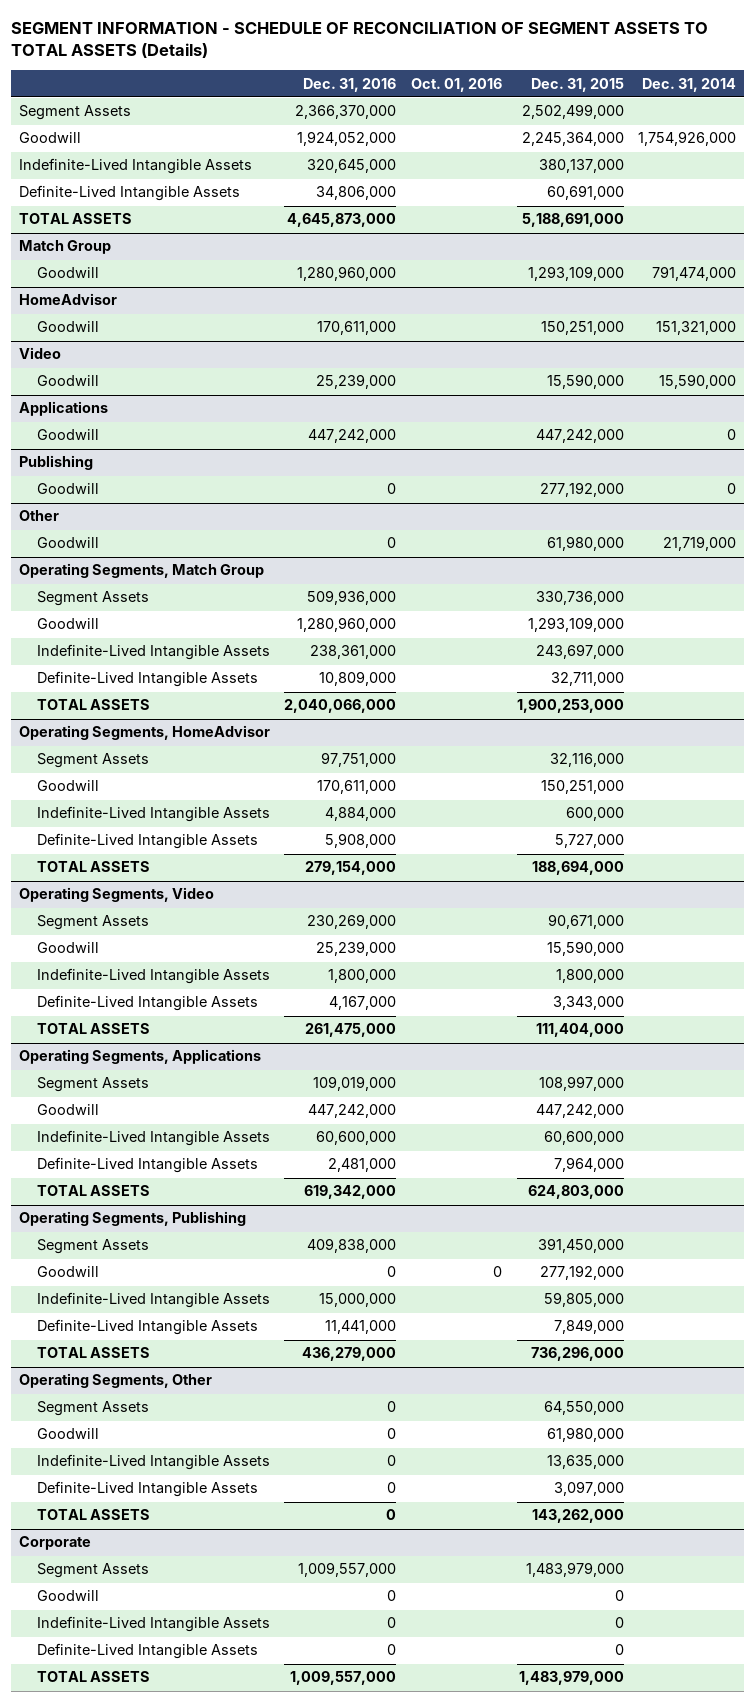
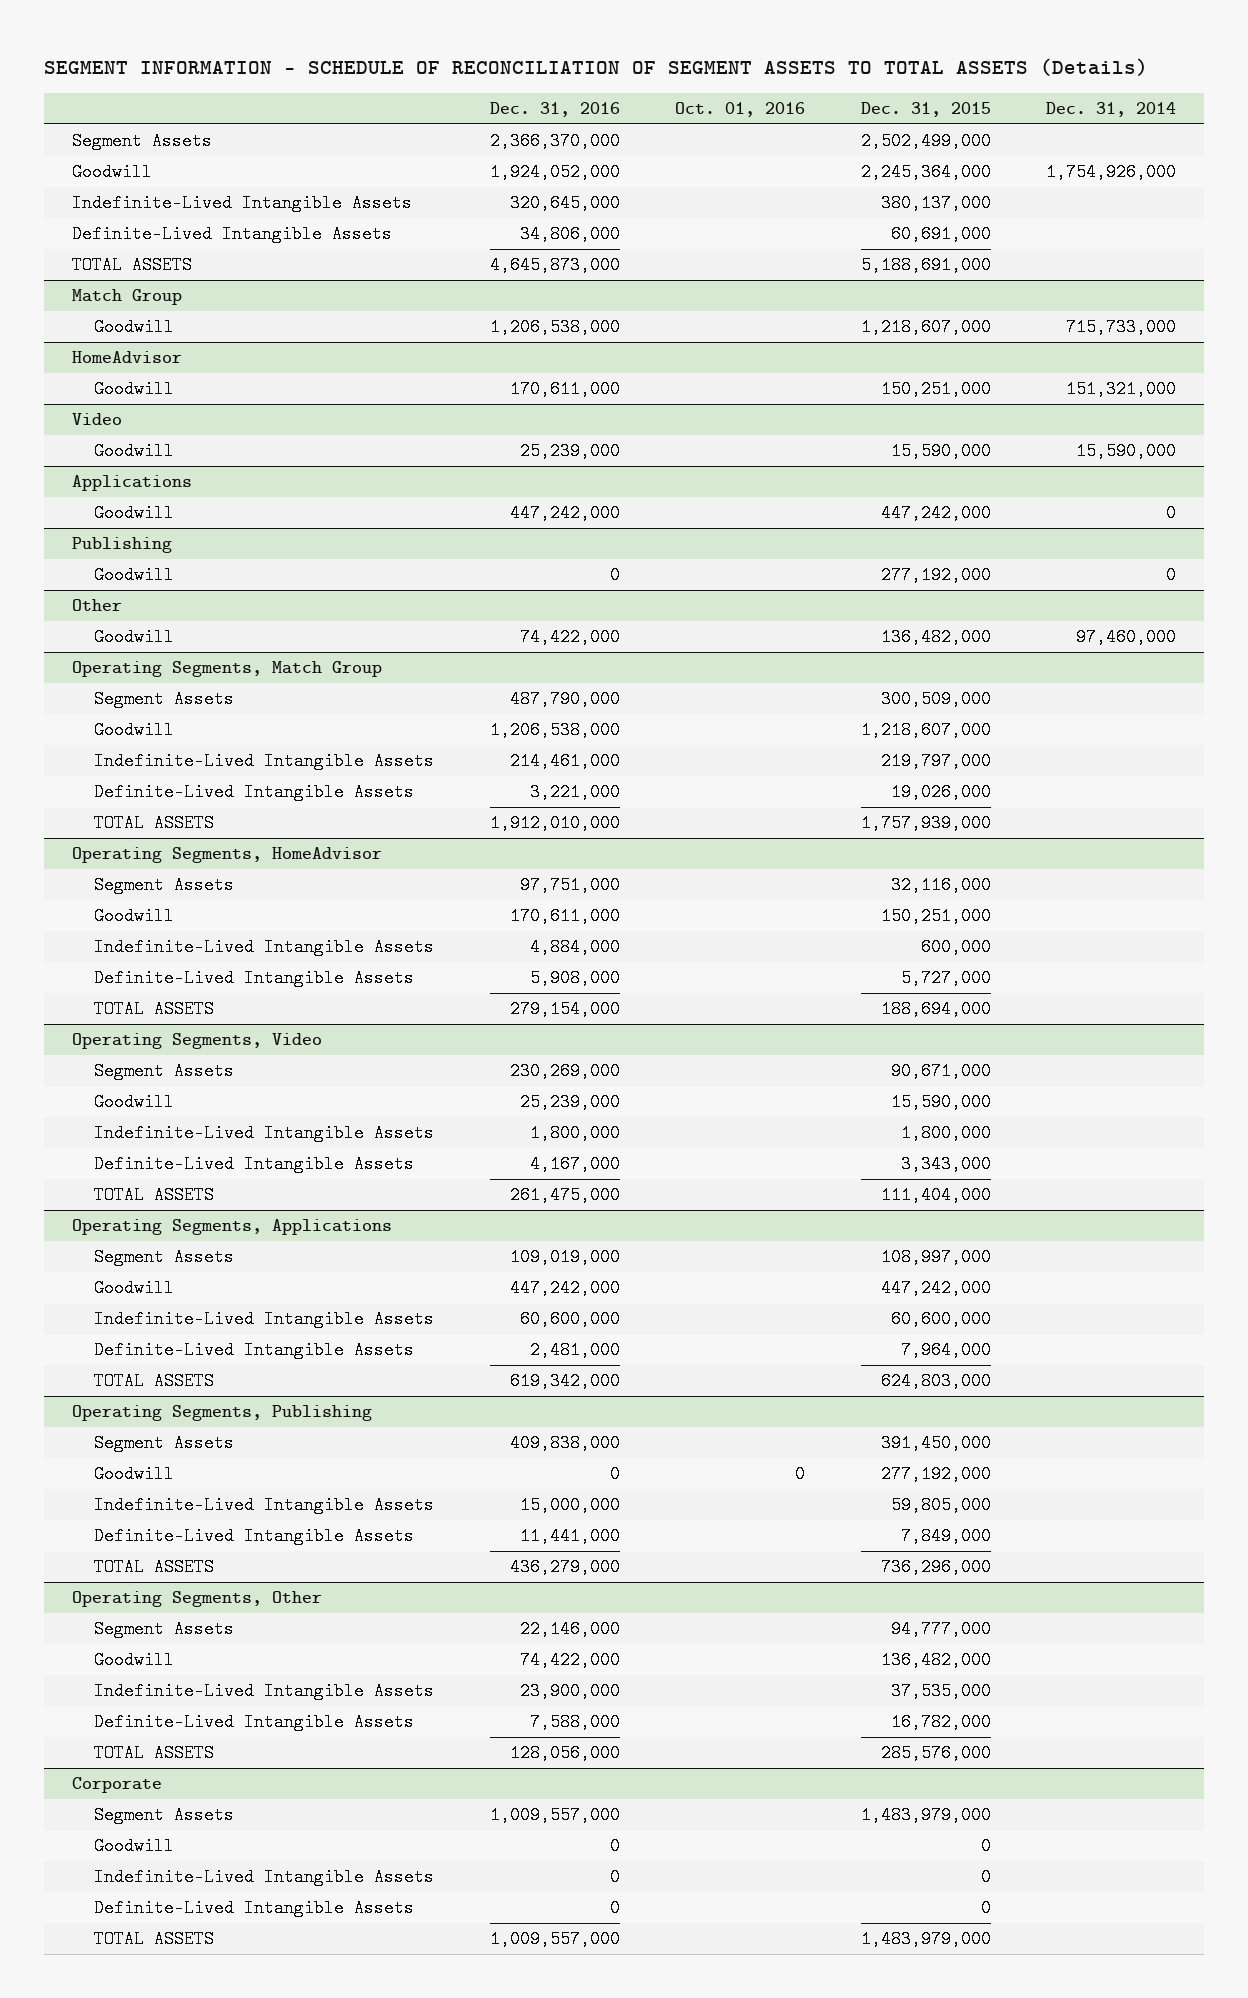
@ Match Group
- Goodwill | 1,280,960,000 | | 1,293,109,000 | 791,474,000
+ Goodwill | 1,206,538,000 | | 1,218,607,000 | 715,733,000
@ Other
- Goodwill | 0 | | 61,980,000 | 21,719,000
+ Goodwill | 74,422,000 | | 136,482,000 | 97,460,000
@ Operating Segments, Match Group
- Segment Assets | 509,936,000 | | 330,736,000 |
- Goodwill | 1,280,960,000 | | 1,293,109,000 |
- Indefinite-Lived Intangible Assets | 238,361,000 | | 243,697,000 |
- Definite-Lived Intangible Assets | 10,809,000 | | 32,711,000 |
- TOTAL ASSETS | 2,040,066,000 | | 1,900,253,000 |
+ Segment Assets | 487,790,000 | | 300,509,000 |
+ Goodwill | 1,206,538,000 | | 1,218,607,000 |
+ Indefinite-Lived Intangible Assets | 214,461,000 | | 219,797,000 |
+ Definite-Lived Intangible Assets | 3,221,000 | | 19,026,000 |
+ TOTAL ASSETS | 1,912,010,000 | | 1,757,939,000 |
@ Operating Segments, Other
- Segment Assets | 0 | | 64,550,000 |
- Goodwill | 0 | | 61,980,000 |
- Indefinite-Lived Intangible Assets | 0 | | 13,635,000 |
- Definite-Lived Intangible Assets | 0 | | 3,097,000 |
- TOTAL ASSETS | 0 | | 143,262,000 |
+ Segment Assets | 22,146,000 | | 94,777,000 |
+ Goodwill | 74,422,000 | | 136,482,000 |
+ Indefinite-Lived Intangible Assets | 23,900,000 | | 37,535,000 |
+ Definite-Lived Intangible Assets | 7,588,000 | | 16,782,000 |
+ TOTAL ASSETS | 128,056,000 | | 285,576,000 |

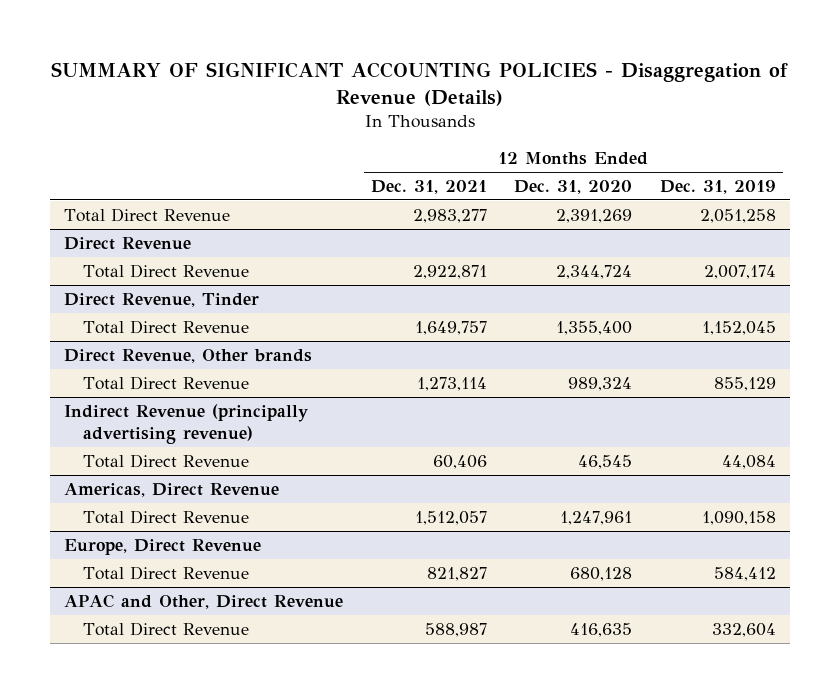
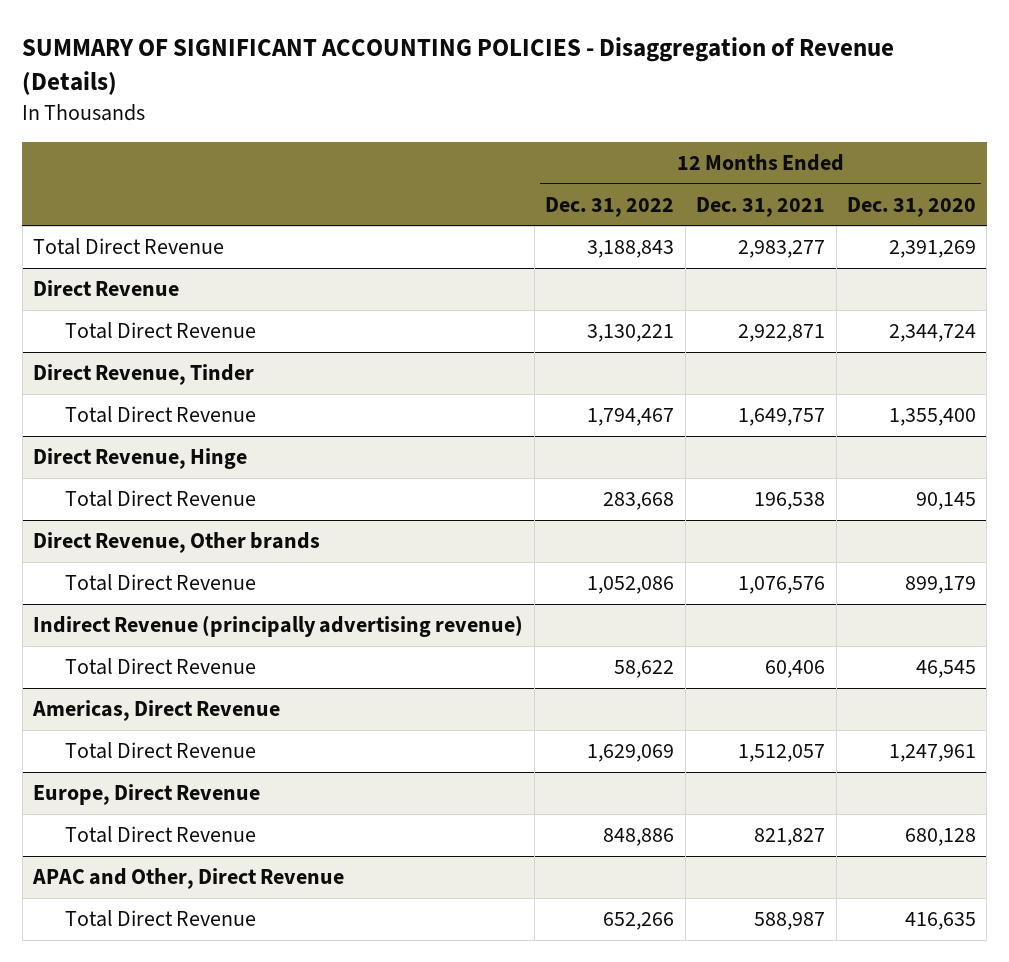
- | 12 Months Ended Dec. 31, 2021 | 12 Months Ended Dec. 31, 2020 | 12 Months Ended Dec. 31, 2019
+ | 12 Months Ended Dec. 31, 2022 | 12 Months Ended Dec. 31, 2021 | 12 Months Ended Dec. 31, 2020
+ Direct Revenue, Hinge
+ Total Direct Revenue | 283,668 | 196,538 | 90,145
@ Direct Revenue, Other brands
- Total Direct Revenue | 1,273,114 | 989,324 | 855,129
+ Total Direct Revenue | 1,052,086 | 1,076,576 | 899,179

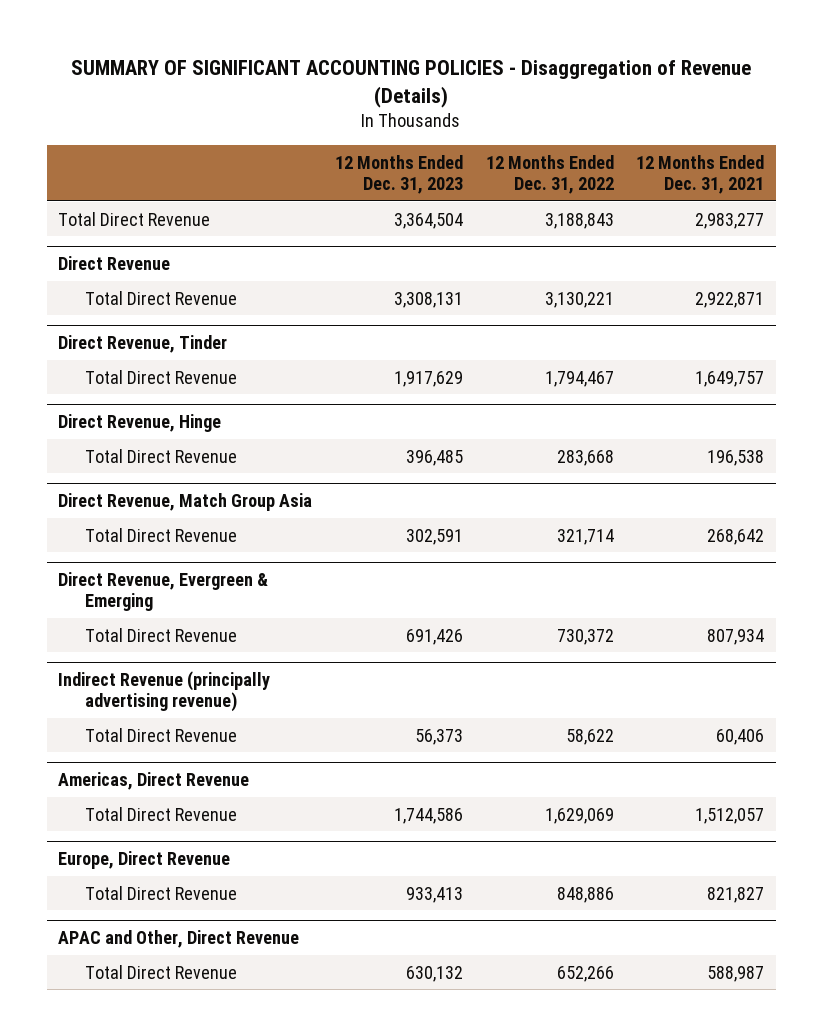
- | 12 Months Ended Dec. 31, 2022 | 12 Months Ended Dec. 31, 2021 | 12 Months Ended Dec. 31, 2020
+ | 12 Months Ended Dec. 31, 2023 | 12 Months Ended Dec. 31, 2022 | 12 Months Ended Dec. 31, 2021
- Direct Revenue, Other brands
- Total Direct Revenue | 1,052,086 | 1,076,576 | 899,179
+ Direct Revenue, Match Group Asia
+ Total Direct Revenue | 302,591 | 321,714 | 268,642
+ Direct Revenue, Evergreen & Emerging
+ Total Direct Revenue | 691,426 | 730,372 | 807,934

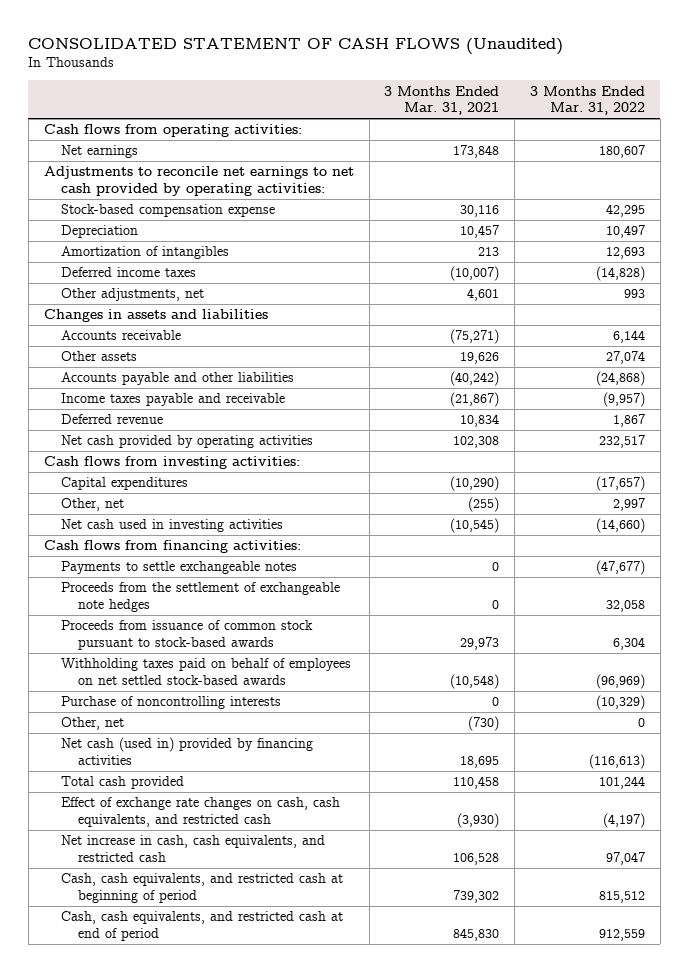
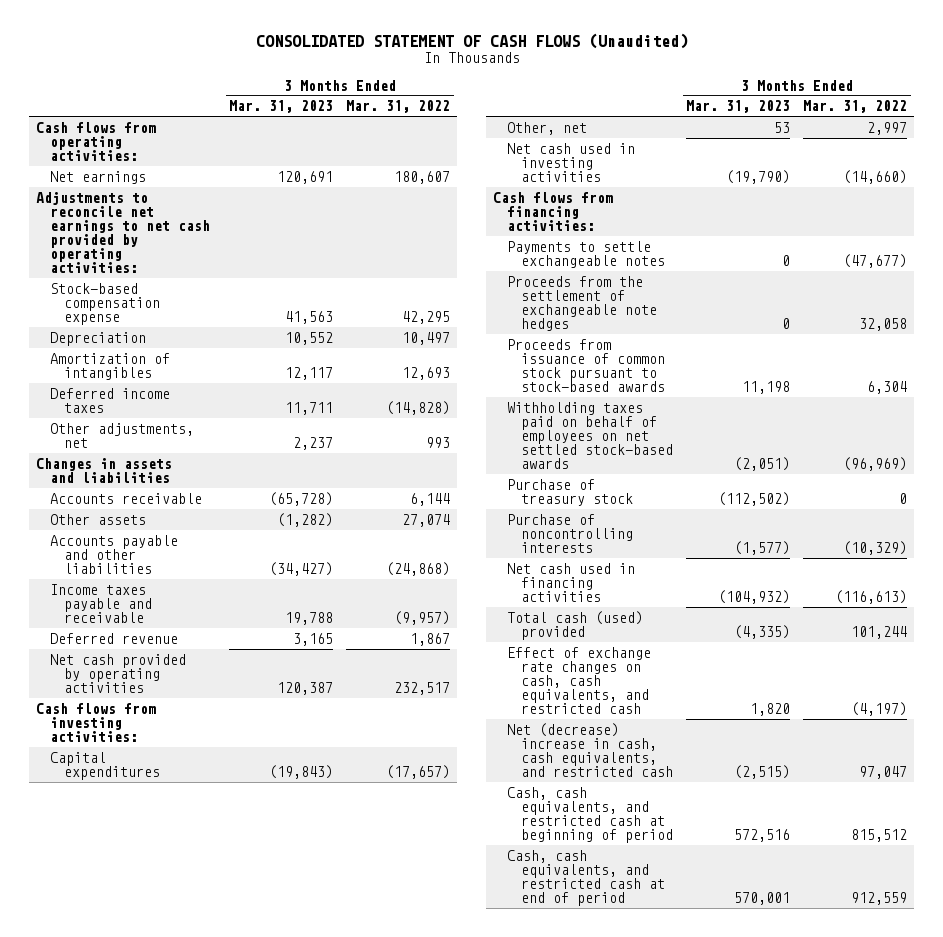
- | 3 Months Ended Mar. 31, 2021 | 3 Months Ended Mar. 31, 2022
+ | 3 Months Ended Mar. 31, 2023 | 3 Months Ended Mar. 31, 2022
+ Purchase of treasury stock | (112,502) | 0
- Other, net | (730) | 0
- Net cash (used in) provided by financing activities | 18,695 | (116,613)
- Total cash provided | 110,458 | 101,244
+ Net cash used in financing activities | (104,932) | (116,613)
+ Total cash (used) provided | (4,335) | 101,244
- Net increase in cash, cash equivalents, and restricted cash | 106,528 | 97,047
+ Net (decrease) increase in cash, cash equivalents, and restricted cash | (2,515) | 97,047

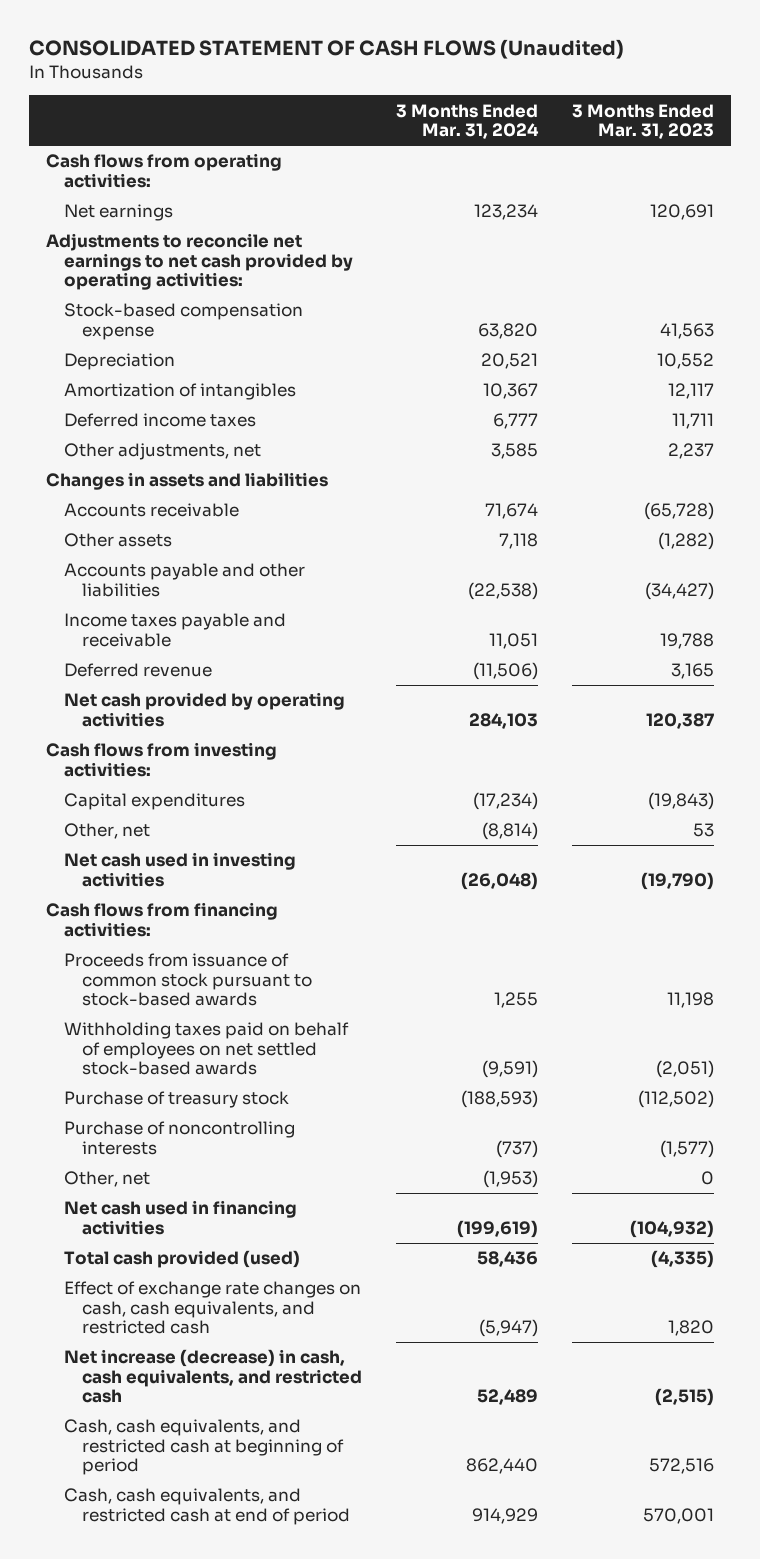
- | 3 Months Ended Mar. 31, 2023 | 3 Months Ended Mar. 31, 2022
+ | 3 Months Ended Mar. 31, 2024 | 3 Months Ended Mar. 31, 2023
- Payments to settle exchangeable notes | 0 | (47,677)
- Proceeds from the settlement of exchangeable note hedges | 0 | 32,058
+ Other, net | (1,953) | 0
- Total cash (used) provided | (4,335) | 101,244
+ Total cash provided (used) | 58,436 | (4,335)
- Net (decrease) increase in cash, cash equivalents, and restricted cash | (2,515) | 97,047
+ Net increase (decrease) in cash, cash equivalents, and restricted cash | 52,489 | (2,515)

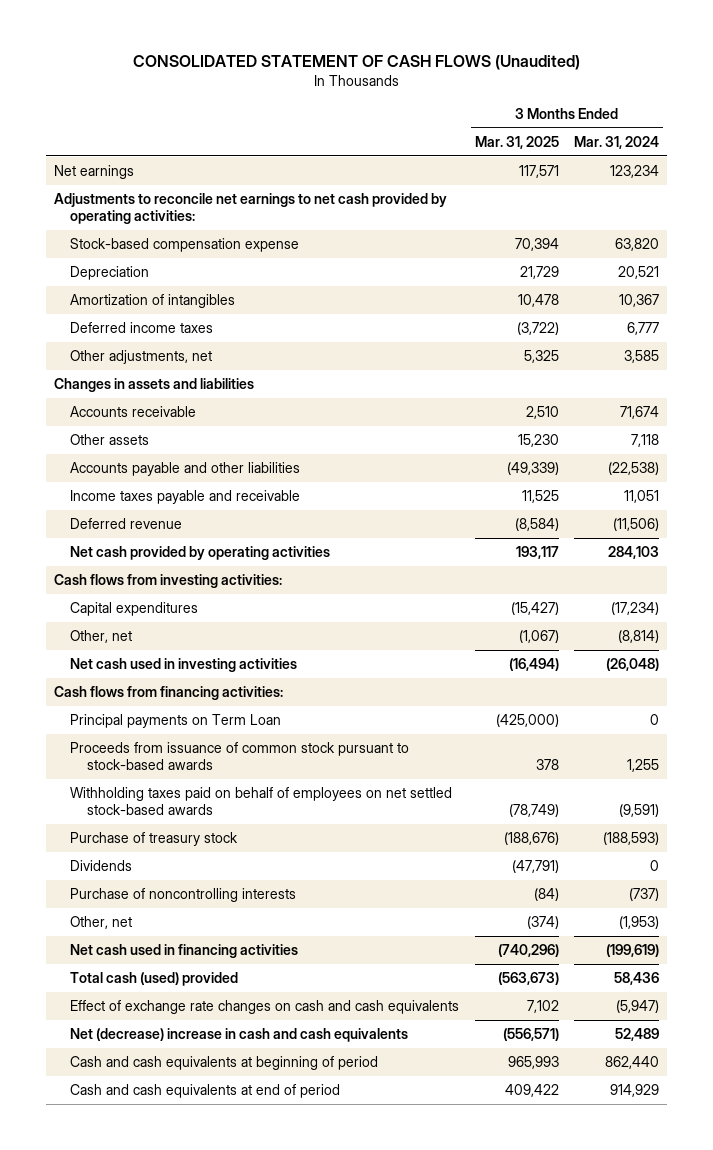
- | 3 Months Ended Mar. 31, 2024 | 3 Months Ended Mar. 31, 2023
+ | 3 Months Ended Mar. 31, 2025 | 3 Months Ended Mar. 31, 2024
- Cash flows from operating activities:
+ Principal payments on Term Loan | (425,000) | 0
+ Dividends | (47,791) | 0
- Total cash provided (used) | 58,436 | (4,335)
- Effect of exchange rate changes on cash, cash equivalents, and restricted cash | (5,947) | 1,820
- Net increase (decrease) in cash, cash equivalents, and restricted cash | 52,489 | (2,515)
- Cash, cash equivalents, and restricted cash at beginning of period | 862,440 | 572,516
- Cash, cash equivalents, and restricted cash at end of period | 914,929 | 570,001
+ Total cash (used) provided | (563,673) | 58,436
+ Effect of exchange rate changes on cash and cash equivalents | 7,102 | (5,947)
+ Net (decrease) increase in cash and cash equivalents | (556,571) | 52,489
+ Cash and cash equivalents at beginning of period | 965,993 | 862,440
+ Cash and cash equivalents at end of period | 409,422 | 914,929

